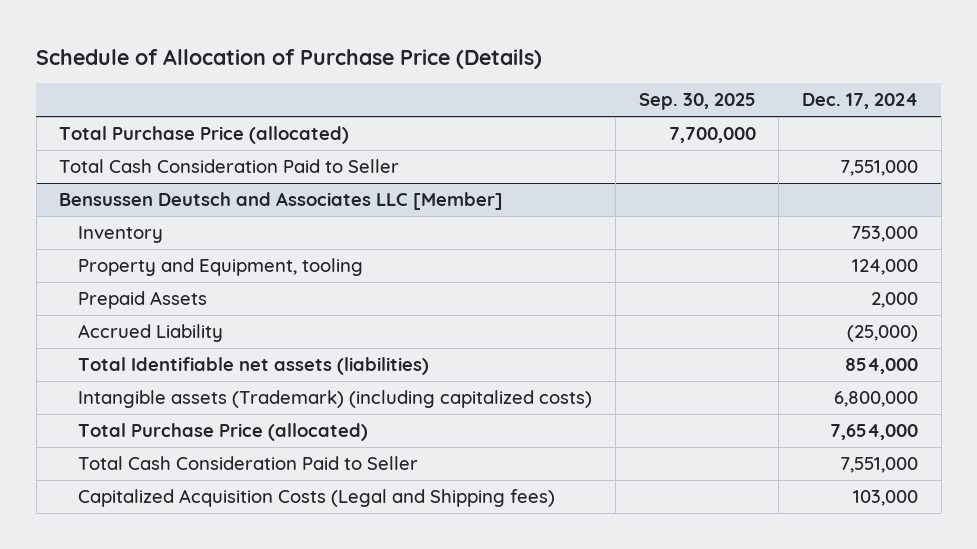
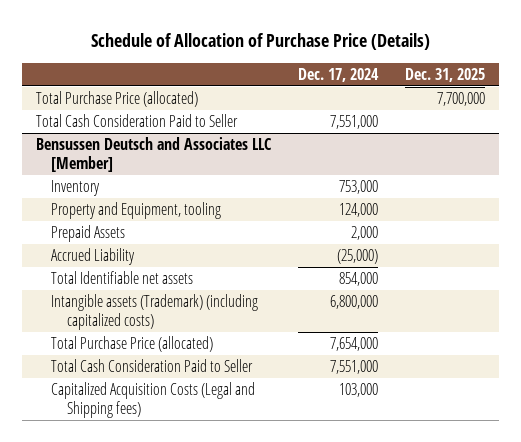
- | Sep. 30, 2025 | Dec. 17, 2024
+ | Dec. 17, 2024 | Dec. 31, 2025
@ Bensussen Deutsch and Associates LLC [Member]
- Total Identifiable net assets (liabilities) | | 854,000
+ Total Identifiable net assets | 854,000 |

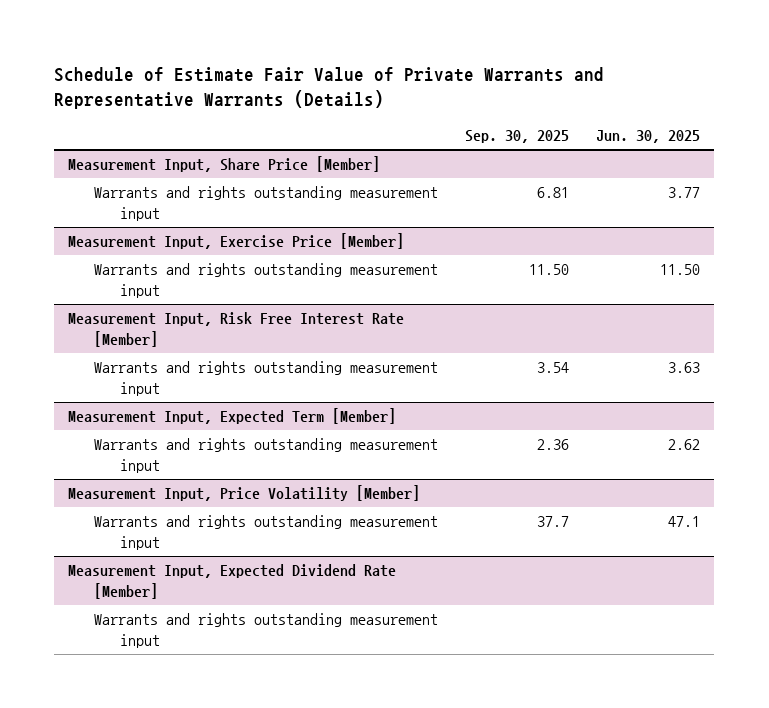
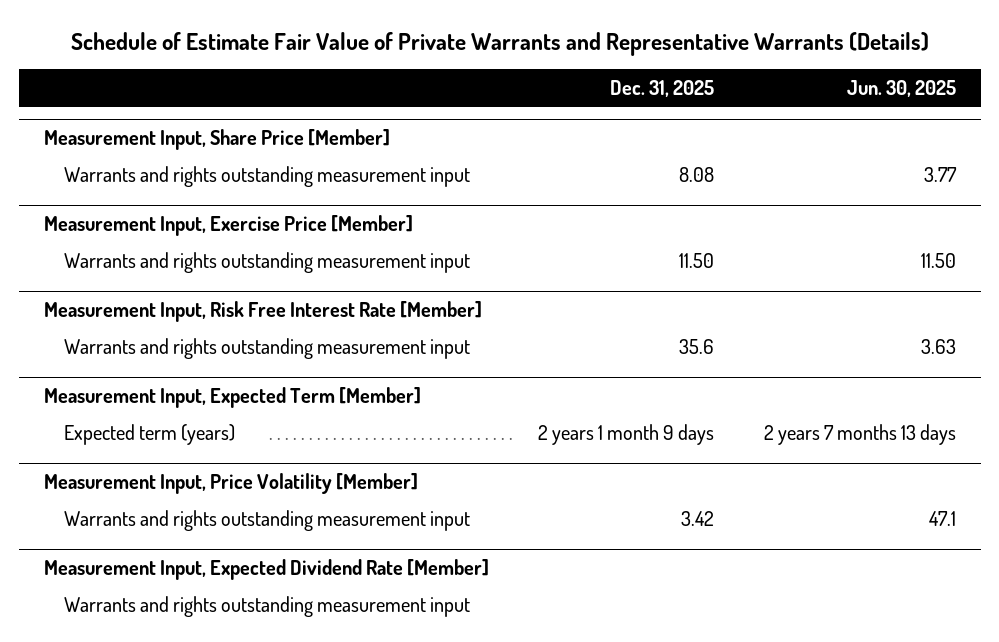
- | Sep. 30, 2025 | Jun. 30, 2025
+ | Dec. 31, 2025 | Jun. 30, 2025
@ Measurement Input, Expected Term [Member]
- Warrants and rights outstanding measurement input | 2.36 | 2.62
+ Expected term (years) | 2 years 1 month 9 days | 2 years 7 months 13 days

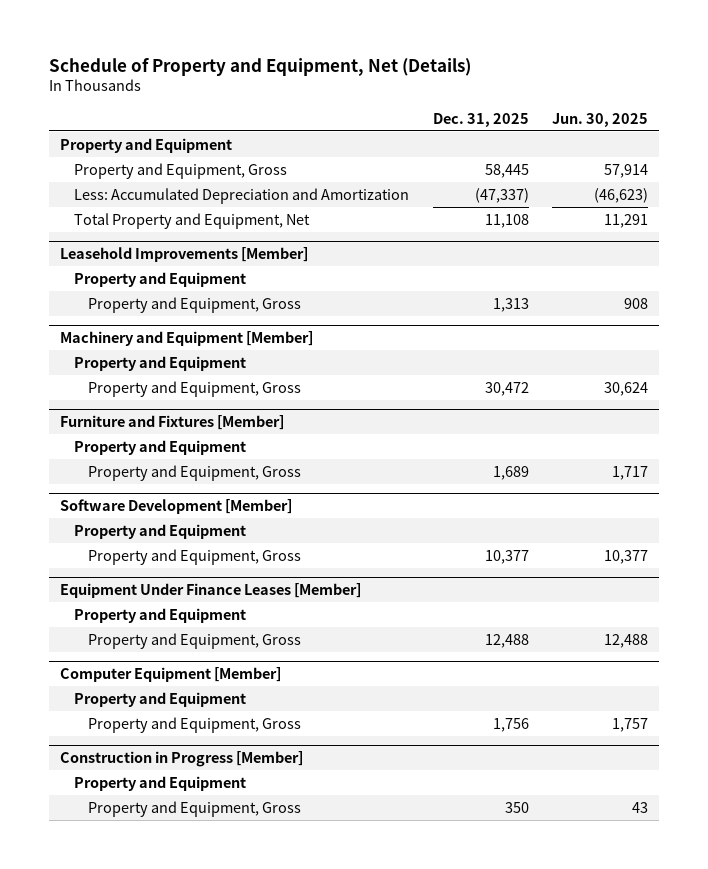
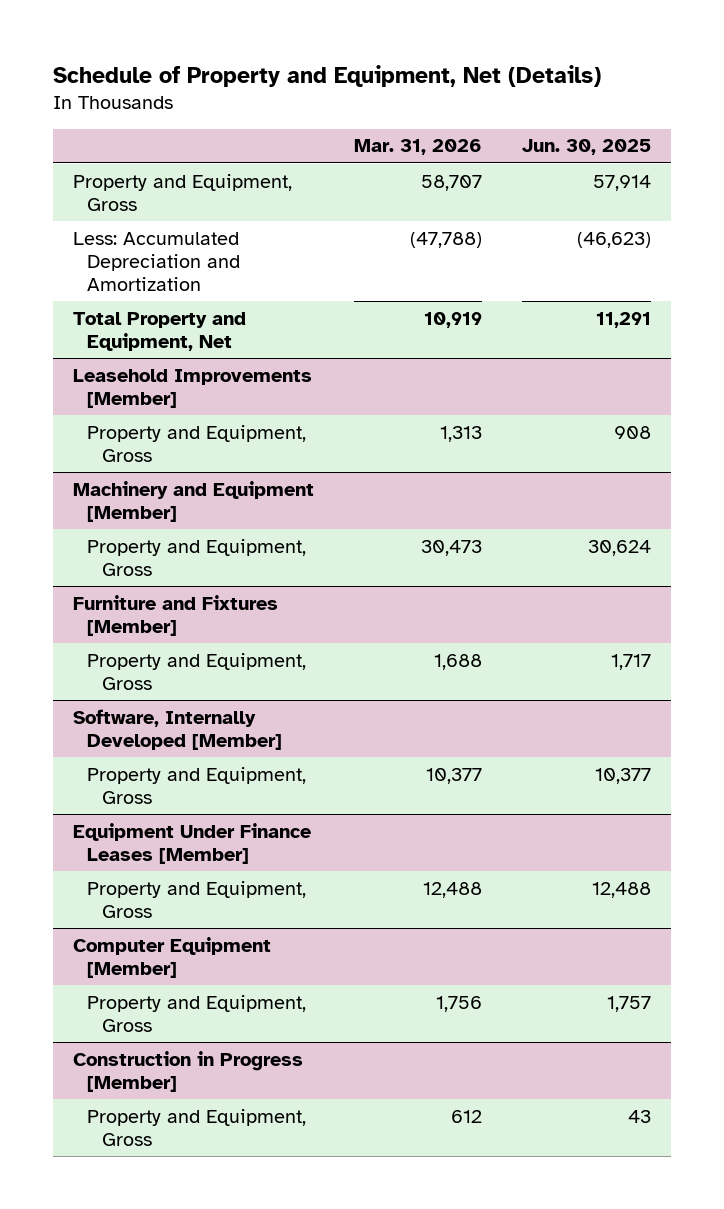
- | Dec. 31, 2025 | Jun. 30, 2025
+ | Mar. 31, 2026 | Jun. 30, 2025
- Property and Equipment
@ Leasehold Improvements [Member]
- Property and Equipment
@ Machinery and Equipment [Member]
- Property and Equipment
@ Furniture and Fixtures [Member]
- Property and Equipment
- Software Development [Member]
- Property and Equipment
+ Software, Internally Developed [Member]
@ Equipment Under Finance Leases [Member]
- Property and Equipment
@ Computer Equipment [Member]
- Property and Equipment
@ Construction in Progress [Member]
- Property and Equipment

